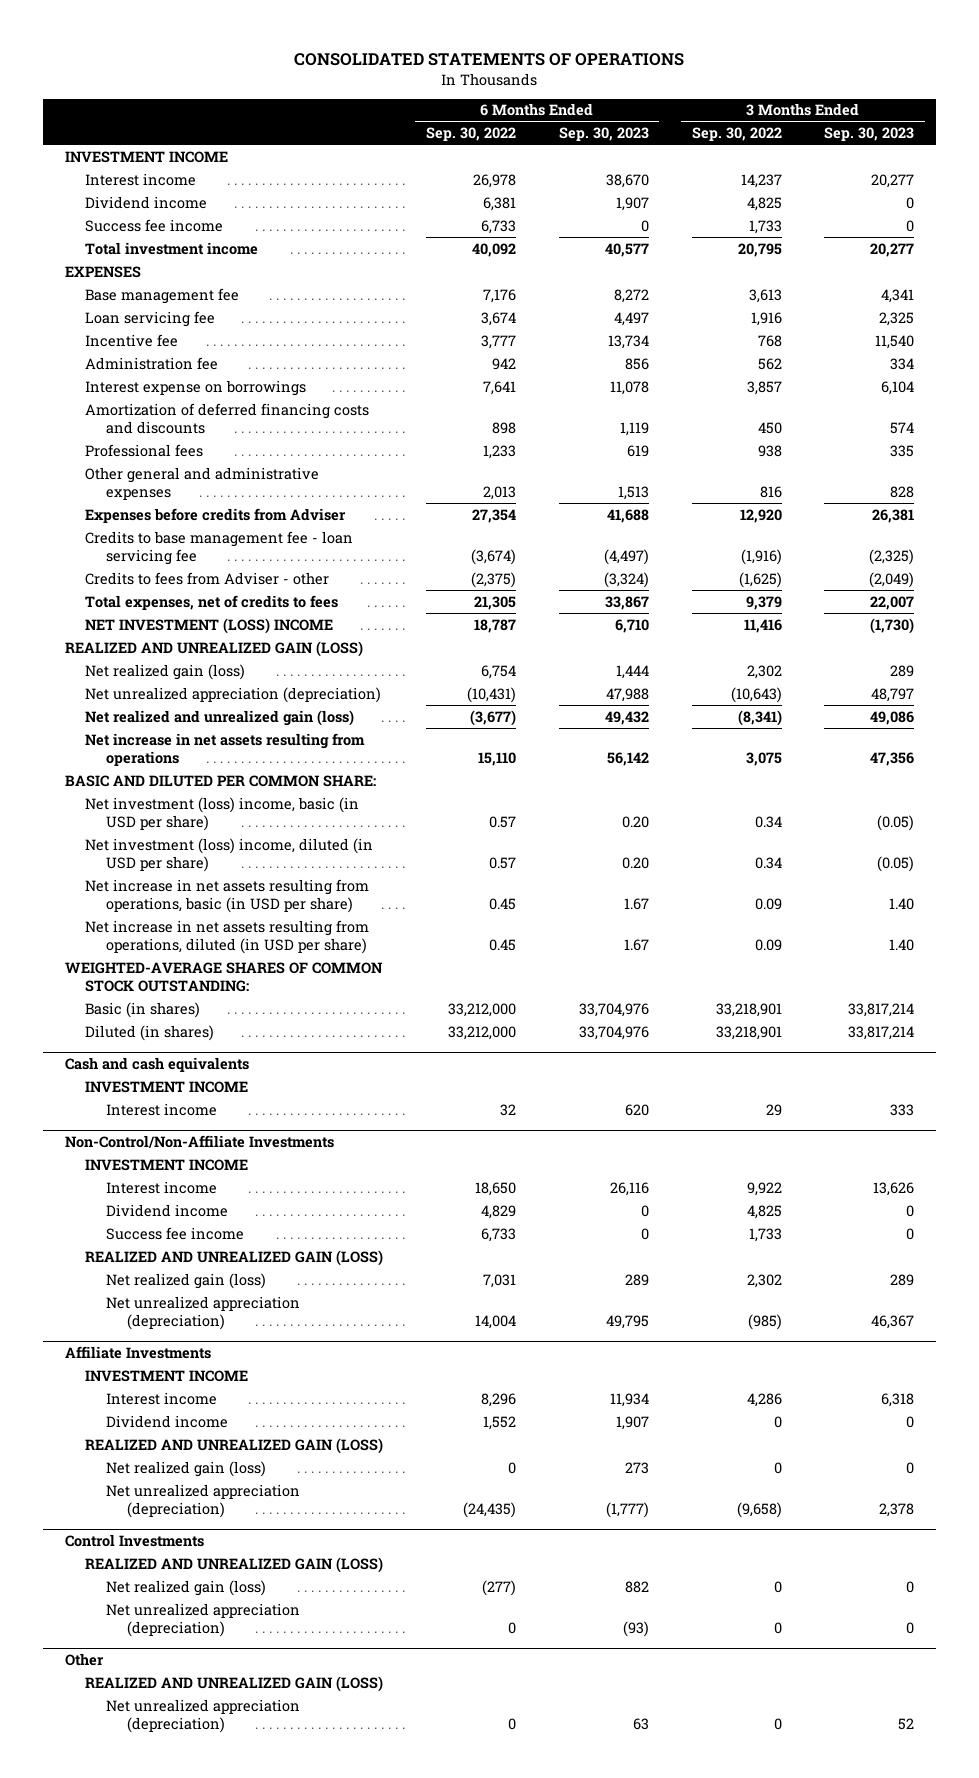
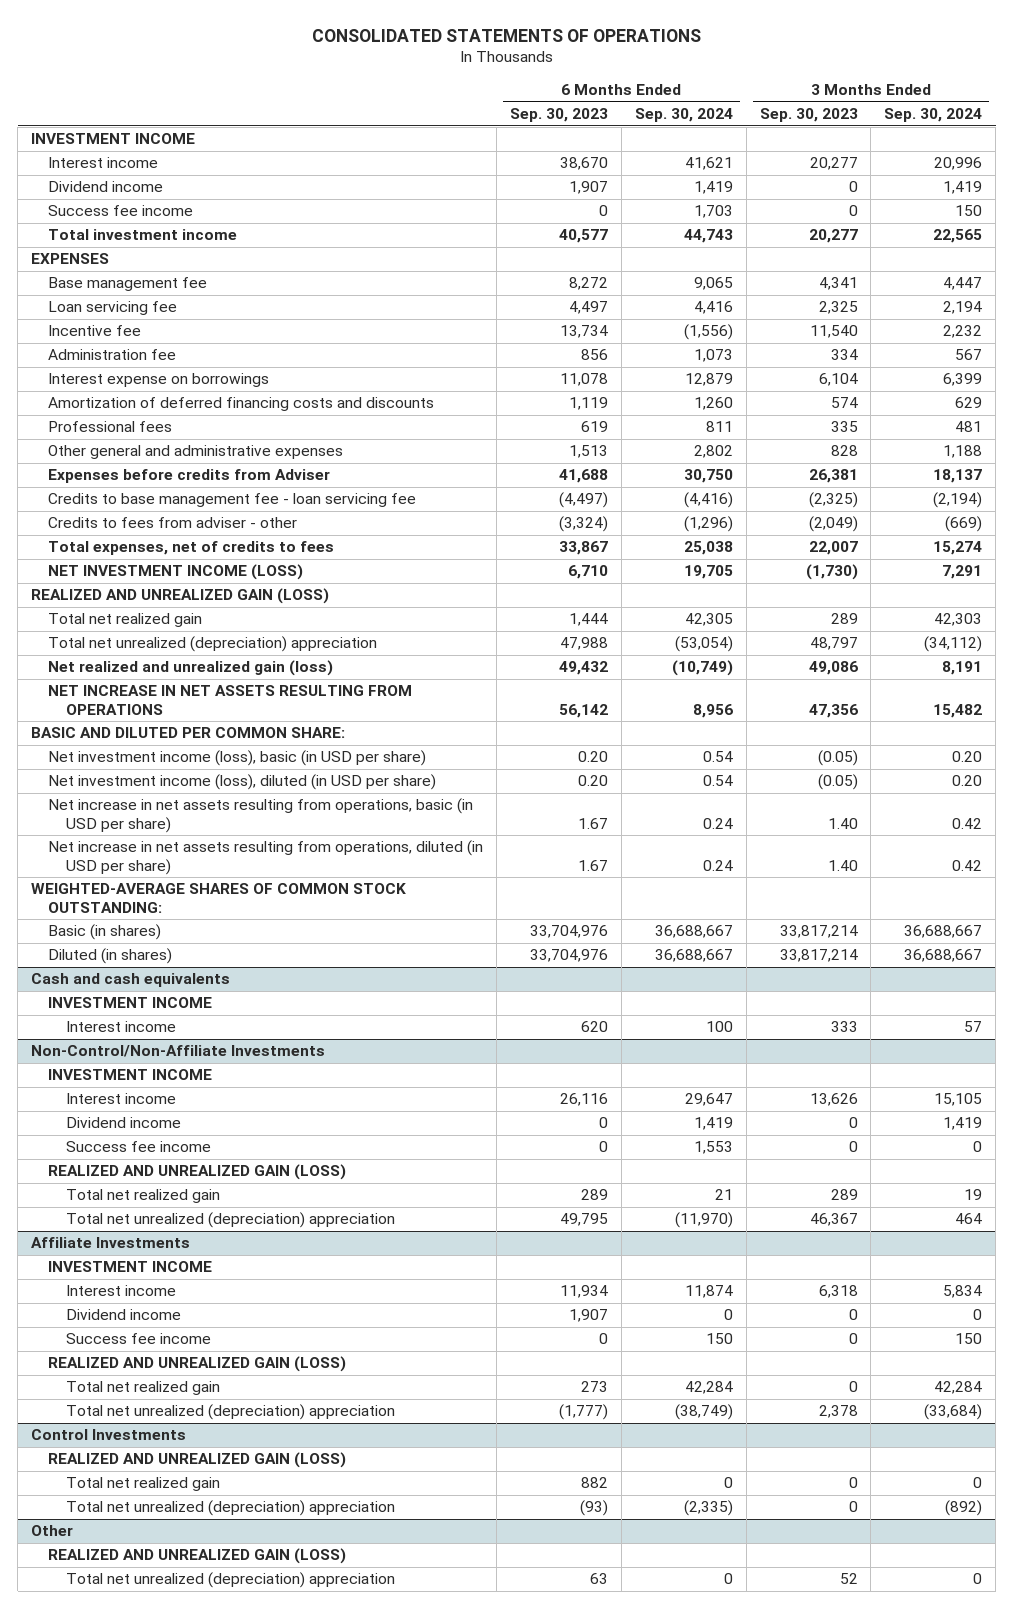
- | 6 Months Ended Sep. 30, 2022 | 6 Months Ended Sep. 30, 2023 | 3 Months Ended Sep. 30, 2022 | 3 Months Ended Sep. 30, 2023
+ | 6 Months Ended Sep. 30, 2023 | 6 Months Ended Sep. 30, 2024 | 3 Months Ended Sep. 30, 2023 | 3 Months Ended Sep. 30, 2024
- Credits to fees from Adviser - other | (2,375) | (3,324) | (1,625) | (2,049)
+ Credits to fees from adviser - other | (3,324) | (1,296) | (2,049) | (669)
- NET INVESTMENT (LOSS) INCOME | 18,787 | 6,710 | 11,416 | (1,730)
+ NET INVESTMENT INCOME (LOSS) | 6,710 | 19,705 | (1,730) | 7,291
- Net realized gain (loss) | 6,754 | 1,444 | 2,302 | 289
- Net unrealized appreciation (depreciation) | (10,431) | 47,988 | (10,643) | 48,797
+ Total net realized gain | 1,444 | 42,305 | 289 | 42,303
+ Total net unrealized (depreciation) appreciation | 47,988 | (53,054) | 48,797 | (34,112)
- Net increase in net assets resulting from operations | 15,110 | 56,142 | 3,075 | 47,356
+ NET INCREASE IN NET ASSETS RESULTING FROM OPERATIONS | 56,142 | 8,956 | 47,356 | 15,482
- Net investment (loss) income, basic (in USD per share) | 0.57 | 0.20 | 0.34 | (0.05)
- Net investment (loss) income, diluted (in USD per share) | 0.57 | 0.20 | 0.34 | (0.05)
+ Net investment income (loss), basic (in USD per share) | 0.20 | 0.54 | (0.05) | 0.20
+ Net investment income (loss), diluted (in USD per share) | 0.20 | 0.54 | (0.05) | 0.20
@ Non-Control/Non-Affiliate Investments
- Net realized gain (loss) | 7,031 | 289 | 2,302 | 289
- Net unrealized appreciation (depreciation) | 14,004 | 49,795 | (985) | 46,367
+ Total net realized gain | 289 | 21 | 289 | 19
+ Total net unrealized (depreciation) appreciation | 49,795 | (11,970) | 46,367 | 464
@ Affiliate Investments
+ Success fee income | 0 | 150 | 0 | 150
- Net realized gain (loss) | 0 | 273 | 0 | 0
- Net unrealized appreciation (depreciation) | (24,435) | (1,777) | (9,658) | 2,378
+ Total net realized gain | 273 | 42,284 | 0 | 42,284
+ Total net unrealized (depreciation) appreciation | (1,777) | (38,749) | 2,378 | (33,684)
@ Control Investments
- Net realized gain (loss) | (277) | 882 | 0 | 0
- Net unrealized appreciation (depreciation) | 0 | (93) | 0 | 0
+ Total net realized gain | 882 | 0 | 0 | 0
+ Total net unrealized (depreciation) appreciation | (93) | (2,335) | 0 | (892)
@ Other
- Net unrealized appreciation (depreciation) | 0 | 63 | 0 | 52
+ Total net unrealized (depreciation) appreciation | 63 | 0 | 52 | 0

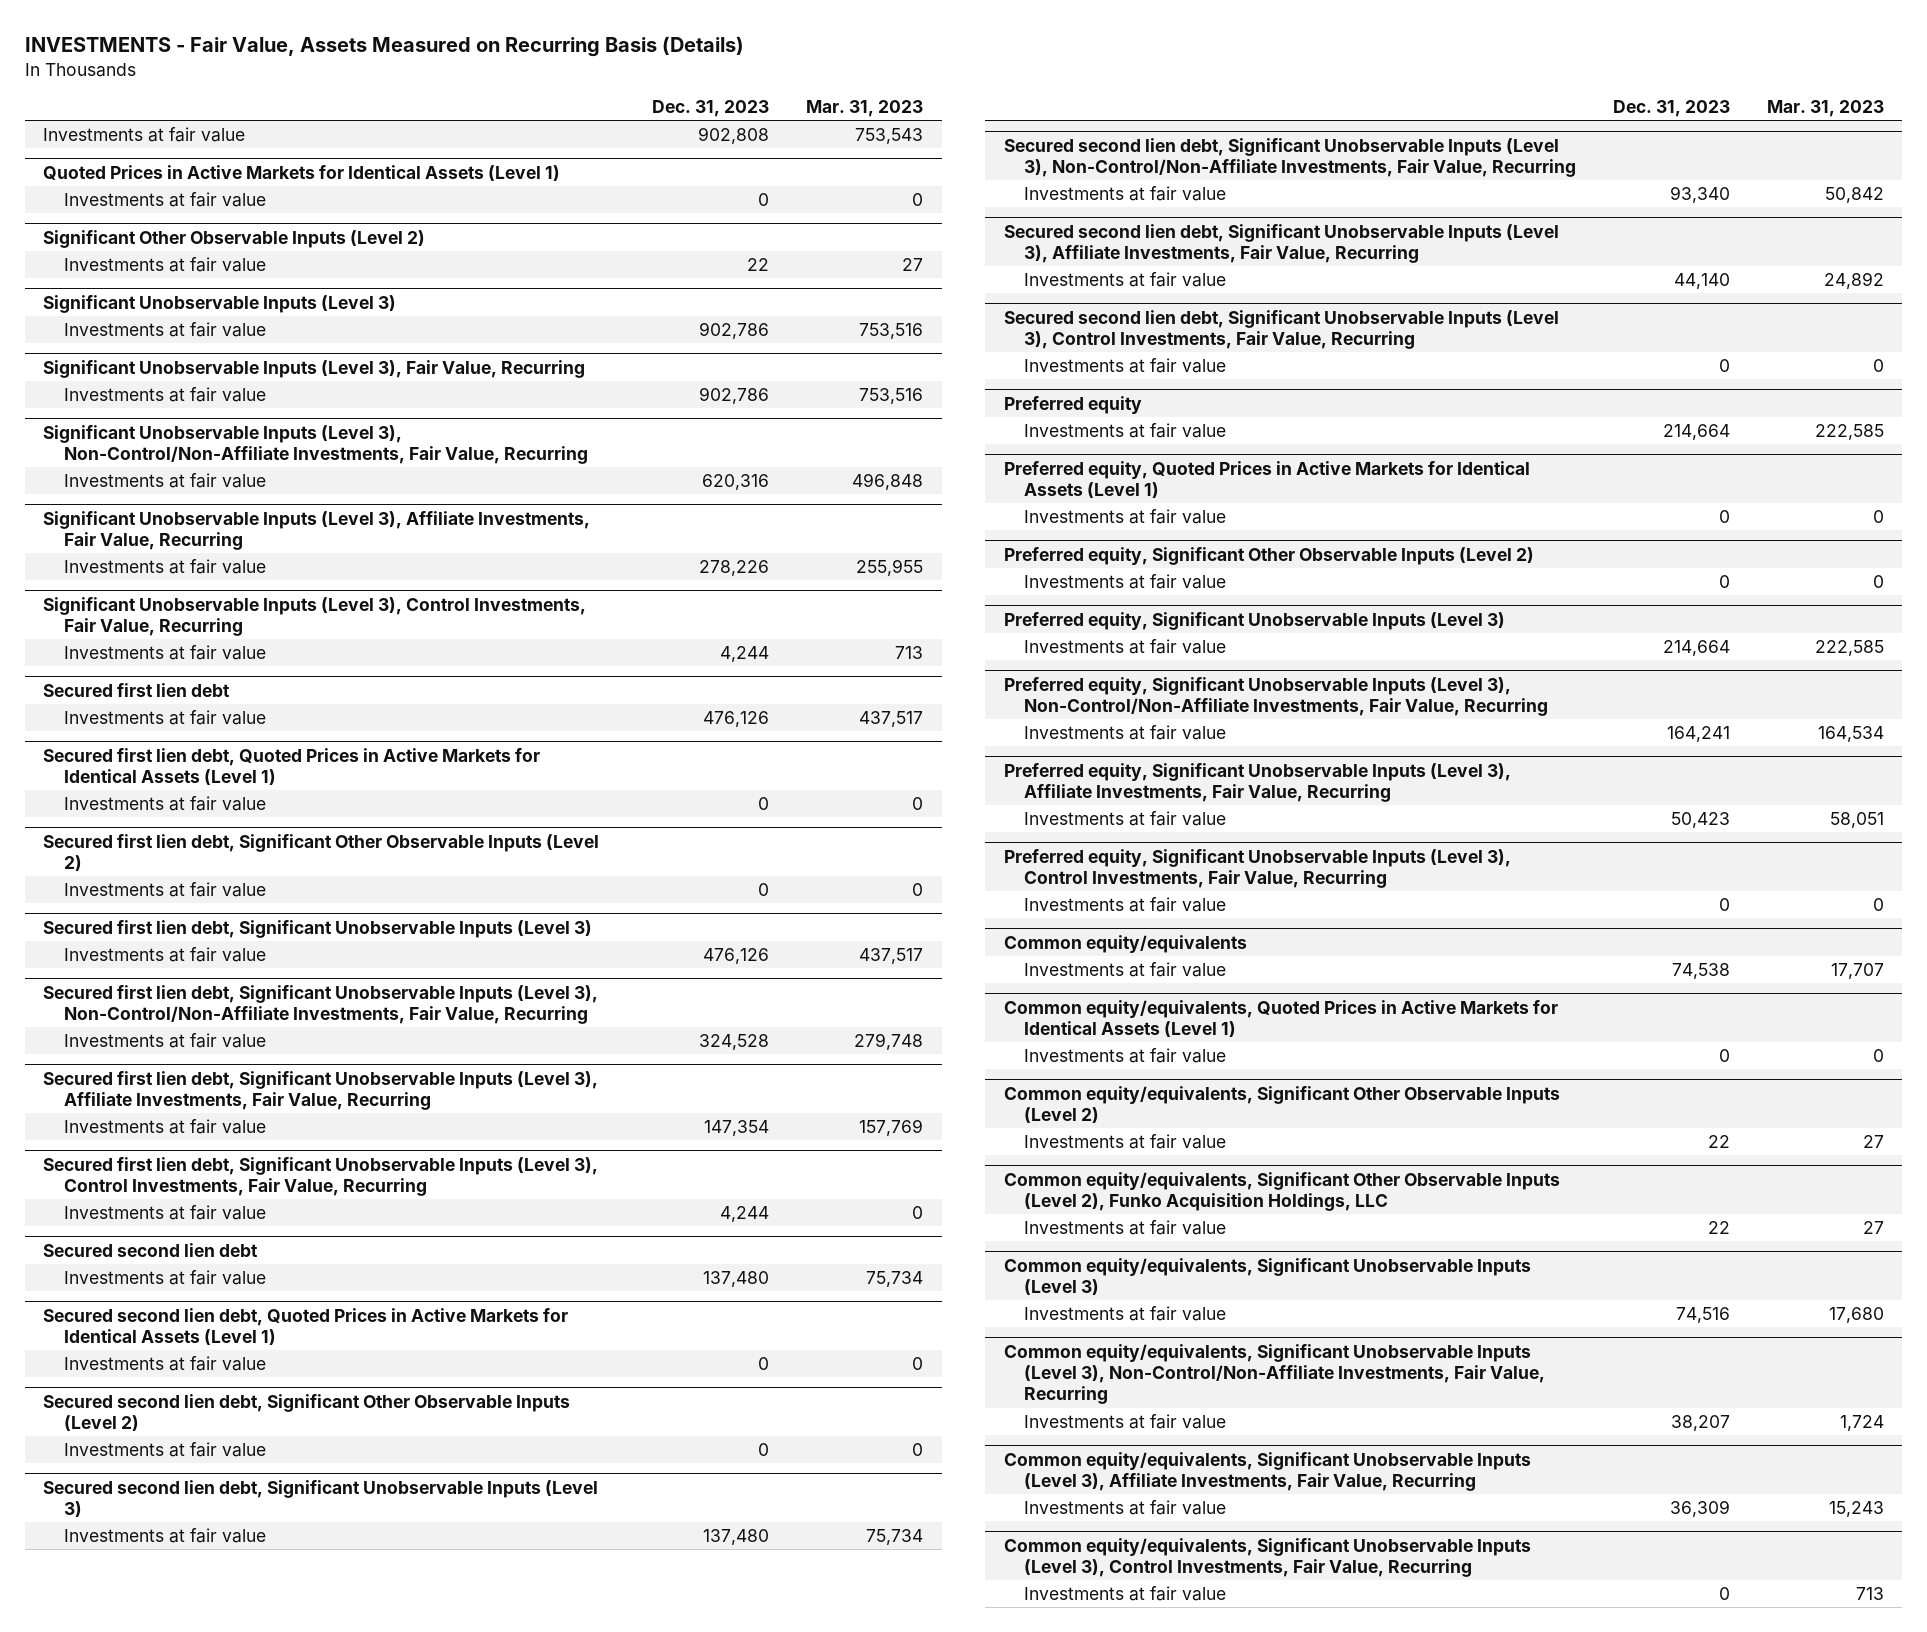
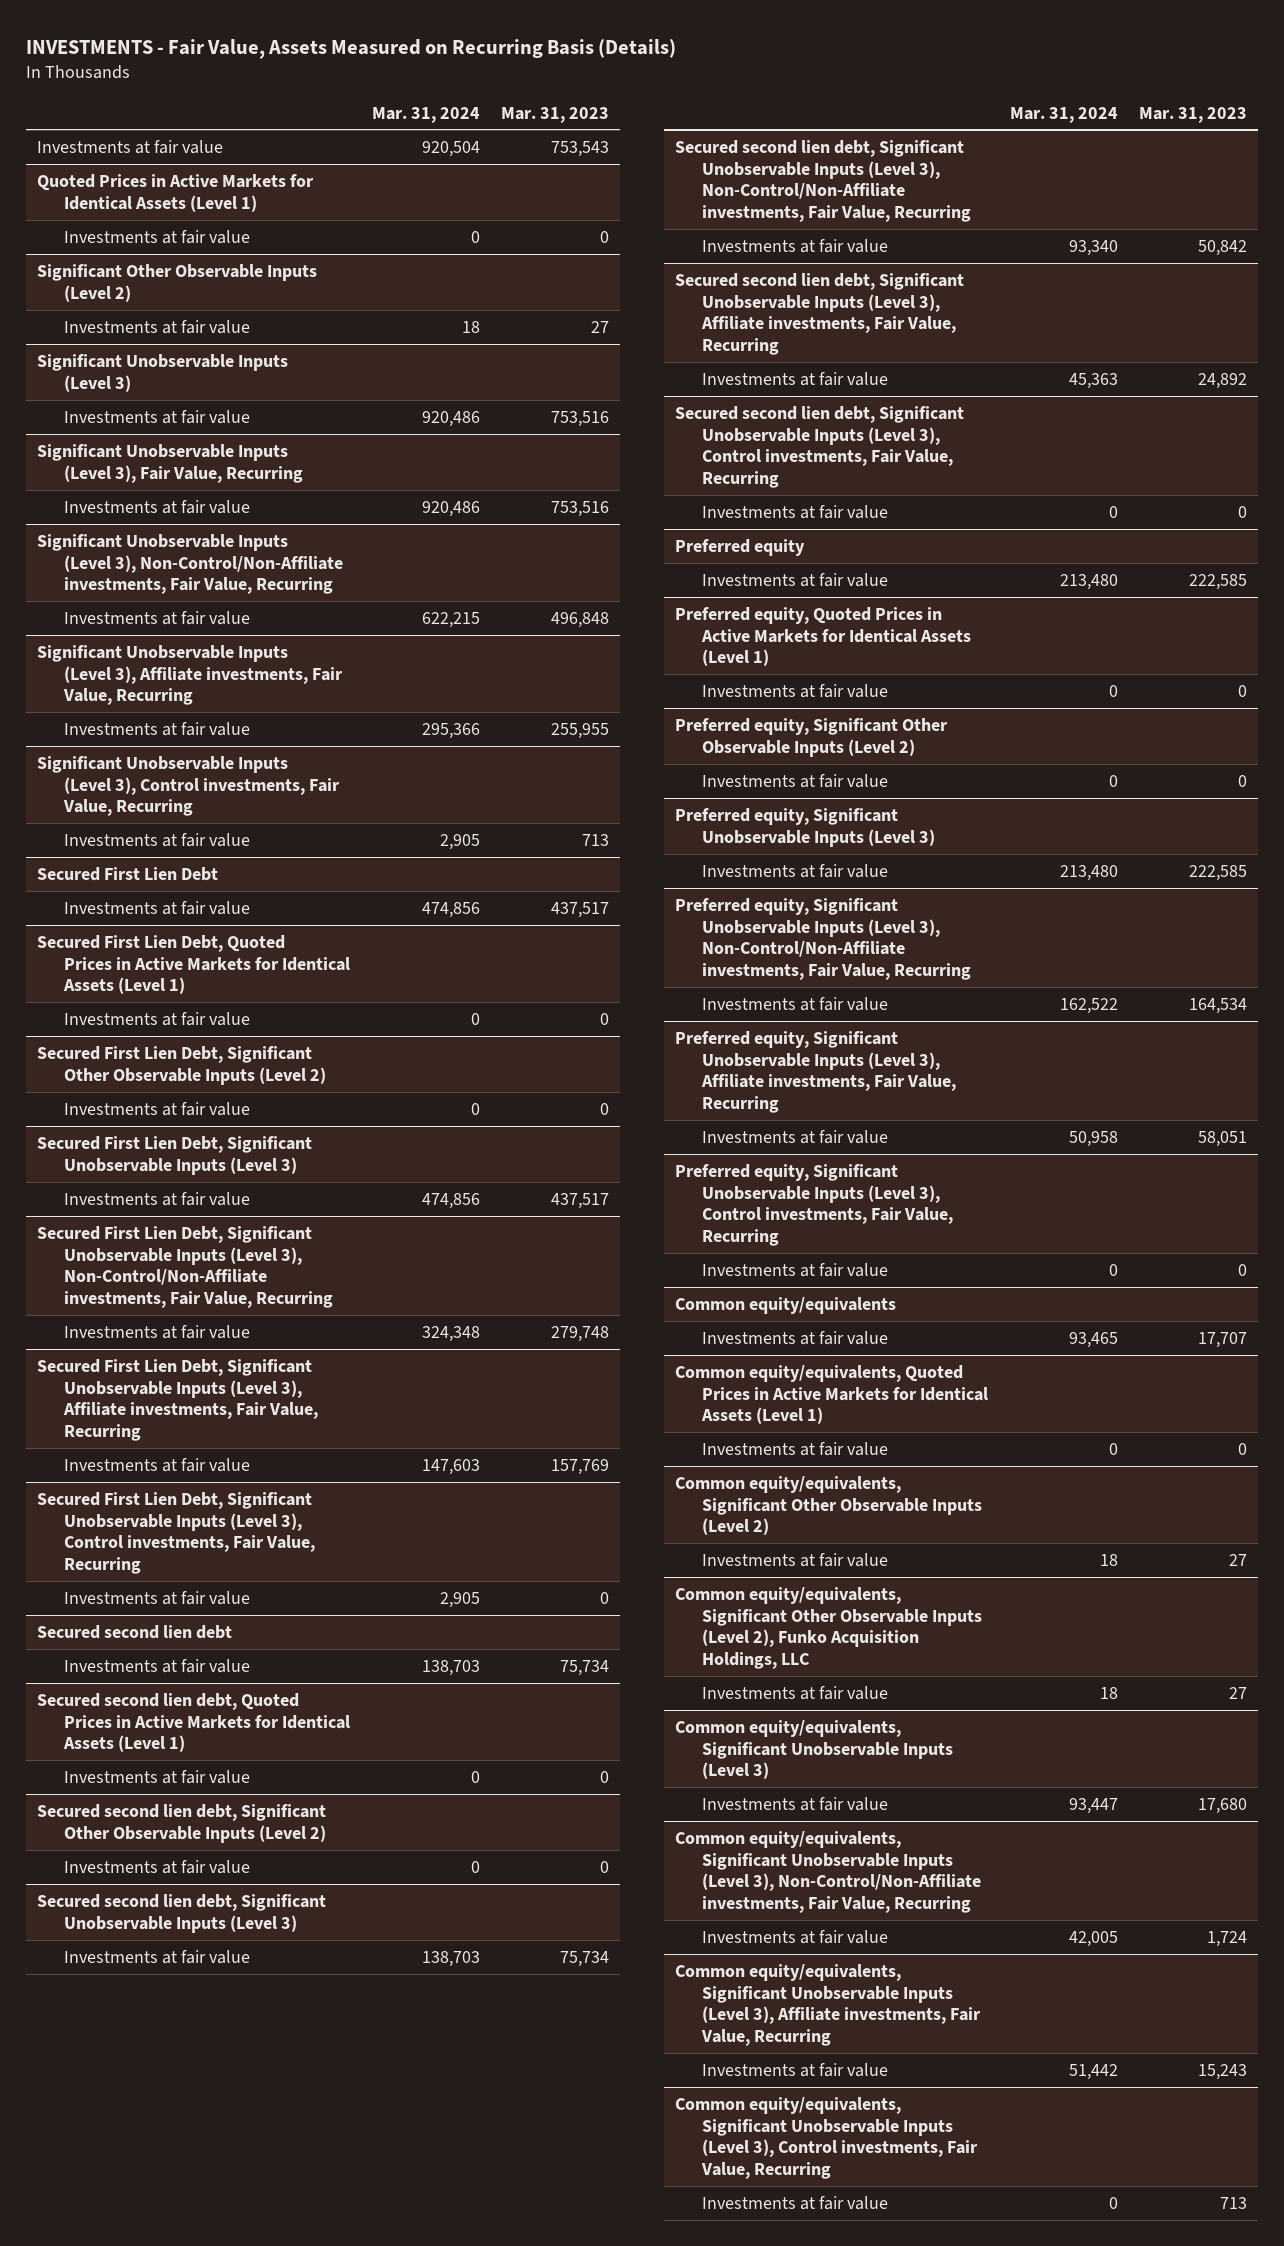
- | Dec. 31, 2023 | Mar. 31, 2023
+ | Mar. 31, 2024 | Mar. 31, 2023
- Significant Unobservable Inputs (Level 3), Non-Control/Non-Affiliate Investments, Fair Value, Recurring
+ Significant Unobservable Inputs (Level 3), Non-Control/Non-Affiliate investments, Fair Value, Recurring
- Significant Unobservable Inputs (Level 3), Affiliate Investments, Fair Value, Recurring
+ Significant Unobservable Inputs (Level 3), Affiliate investments, Fair Value, Recurring
- Significant Unobservable Inputs (Level 3), Control Investments, Fair Value, Recurring
+ Significant Unobservable Inputs (Level 3), Control investments, Fair Value, Recurring
- Secured first lien debt
+ Secured First Lien Debt
- Secured first lien debt, Quoted Prices in Active Markets for Identical Assets (Level 1)
+ Secured First Lien Debt, Quoted Prices in Active Markets for Identical Assets (Level 1)
- Secured first lien debt, Significant Other Observable Inputs (Level 2)
+ Secured First Lien Debt, Significant Other Observable Inputs (Level 2)
- Secured first lien debt, Significant Unobservable Inputs (Level 3)
+ Secured First Lien Debt, Significant Unobservable Inputs (Level 3)
- Secured first lien debt, Significant Unobservable Inputs (Level 3), Non-Control/Non-Affiliate Investments, Fair Value, Recurring
+ Secured First Lien Debt, Significant Unobservable Inputs (Level 3), Non-Control/Non-Affiliate investments, Fair Value, Recurring
- Secured first lien debt, Significant Unobservable Inputs (Level 3), Affiliate Investments, Fair Value, Recurring
+ Secured First Lien Debt, Significant Unobservable Inputs (Level 3), Affiliate investments, Fair Value, Recurring
- Secured first lien debt, Significant Unobservable Inputs (Level 3), Control Investments, Fair Value, Recurring
+ Secured First Lien Debt, Significant Unobservable Inputs (Level 3), Control investments, Fair Value, Recurring
- Secured second lien debt, Significant Unobservable Inputs (Level 3), Non-Control/Non-Affiliate Investments, Fair Value, Recurring
+ Secured second lien debt, Significant Unobservable Inputs (Level 3), Non-Control/Non-Affiliate investments, Fair Value, Recurring
- Secured second lien debt, Significant Unobservable Inputs (Level 3), Affiliate Investments, Fair Value, Recurring
+ Secured second lien debt, Significant Unobservable Inputs (Level 3), Affiliate investments, Fair Value, Recurring
- Secured second lien debt, Significant Unobservable Inputs (Level 3), Control Investments, Fair Value, Recurring
+ Secured second lien debt, Significant Unobservable Inputs (Level 3), Control investments, Fair Value, Recurring
- Preferred equity, Significant Unobservable Inputs (Level 3), Non-Control/Non-Affiliate Investments, Fair Value, Recurring
+ Preferred equity, Significant Unobservable Inputs (Level 3), Non-Control/Non-Affiliate investments, Fair Value, Recurring
- Preferred equity, Significant Unobservable Inputs (Level 3), Affiliate Investments, Fair Value, Recurring
+ Preferred equity, Significant Unobservable Inputs (Level 3), Affiliate investments, Fair Value, Recurring
- Preferred equity, Significant Unobservable Inputs (Level 3), Control Investments, Fair Value, Recurring
+ Preferred equity, Significant Unobservable Inputs (Level 3), Control investments, Fair Value, Recurring
- Common equity/equivalents, Significant Unobservable Inputs (Level 3), Non-Control/Non-Affiliate Investments, Fair Value, Recurring
+ Common equity/equivalents, Significant Unobservable Inputs (Level 3), Non-Control/Non-Affiliate investments, Fair Value, Recurring
- Common equity/equivalents, Significant Unobservable Inputs (Level 3), Affiliate Investments, Fair Value, Recurring
+ Common equity/equivalents, Significant Unobservable Inputs (Level 3), Affiliate investments, Fair Value, Recurring
- Common equity/equivalents, Significant Unobservable Inputs (Level 3), Control Investments, Fair Value, Recurring
+ Common equity/equivalents, Significant Unobservable Inputs (Level 3), Control investments, Fair Value, Recurring

